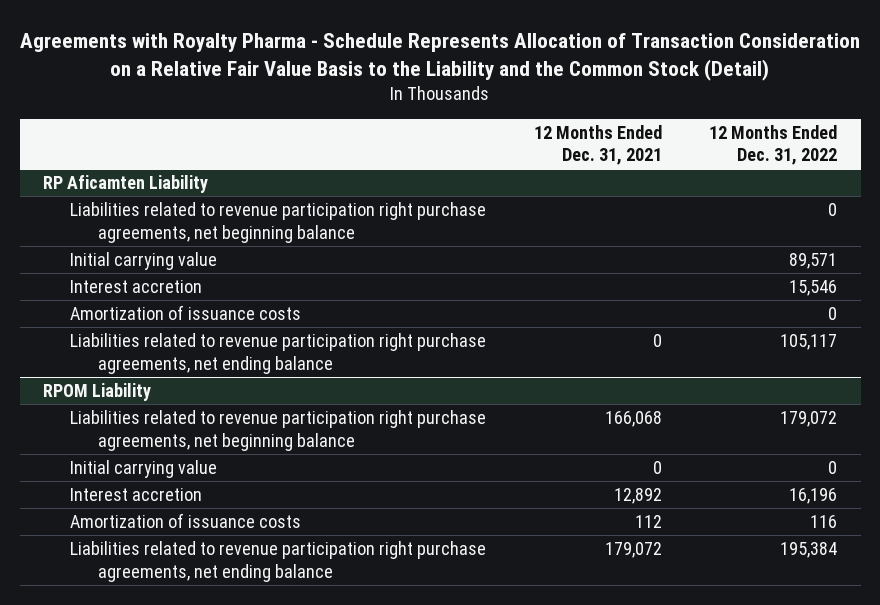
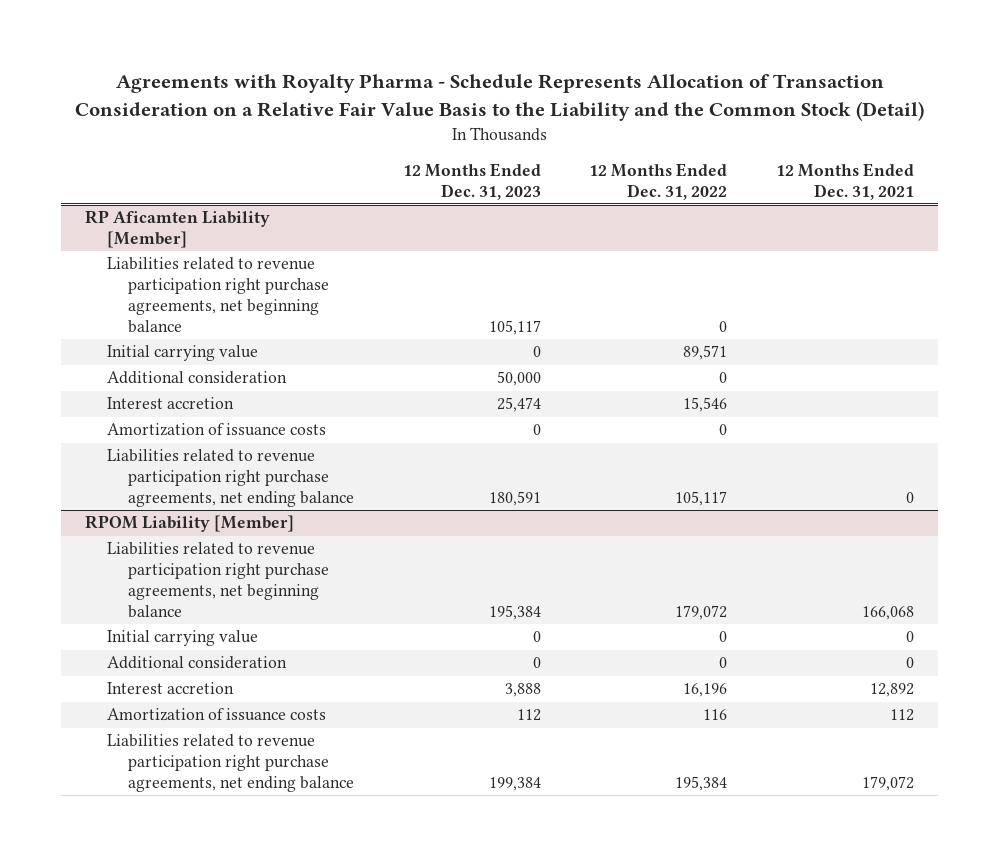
- | 12 Months Ended Dec. 31, 2021 | 12 Months Ended Dec. 31, 2022
+ | 12 Months Ended Dec. 31, 2023 | 12 Months Ended Dec. 31, 2022 | 12 Months Ended Dec. 31, 2021
- RP Aficamten Liability
+ RP Aficamten Liability [Member]
+ Additional consideration | 50,000 | 0 |
- RPOM Liability
+ RPOM Liability [Member]
+ Additional consideration | 0 | 0 | 0

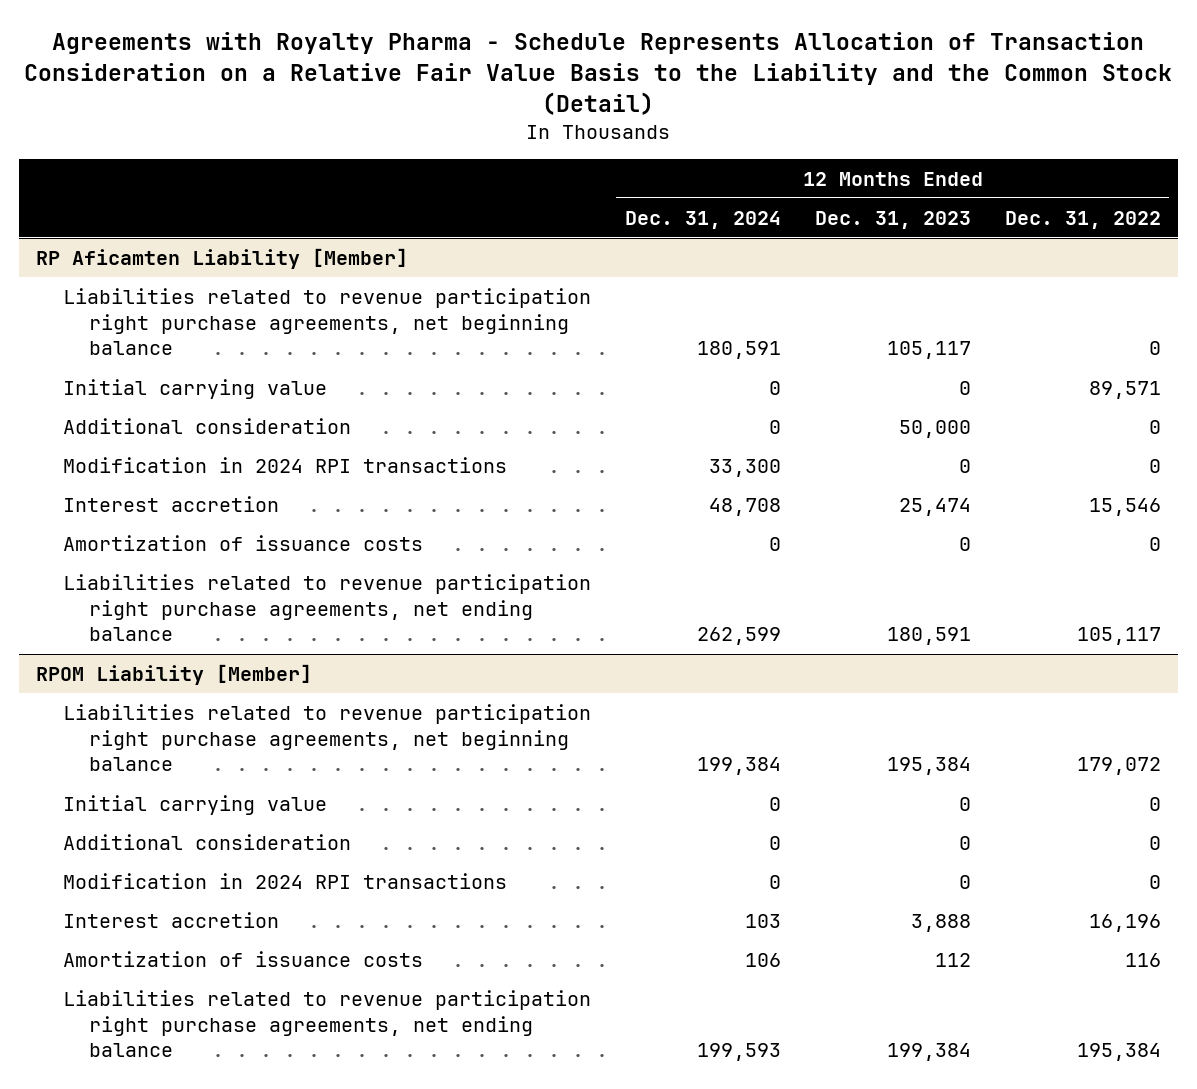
- | 12 Months Ended Dec. 31, 2023 | 12 Months Ended Dec. 31, 2022 | 12 Months Ended Dec. 31, 2021
+ | 12 Months Ended Dec. 31, 2024 | 12 Months Ended Dec. 31, 2023 | 12 Months Ended Dec. 31, 2022
@ RP Aficamten Liability [Member]
+ Modification in 2024 RPI transactions | 33,300 | 0 | 0
@ RPOM Liability [Member]
+ Modification in 2024 RPI transactions | 0 | 0 | 0

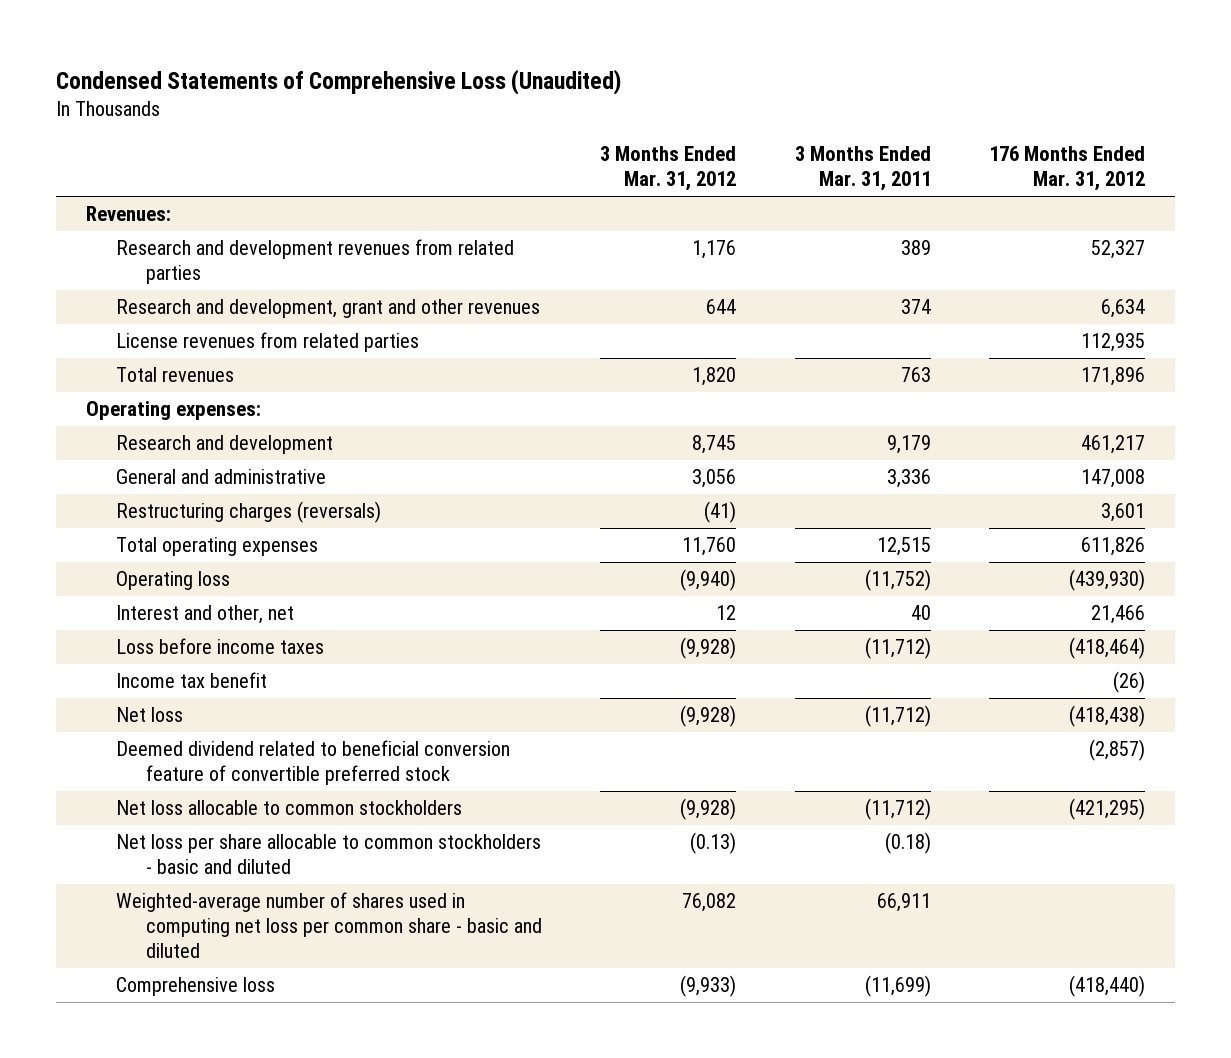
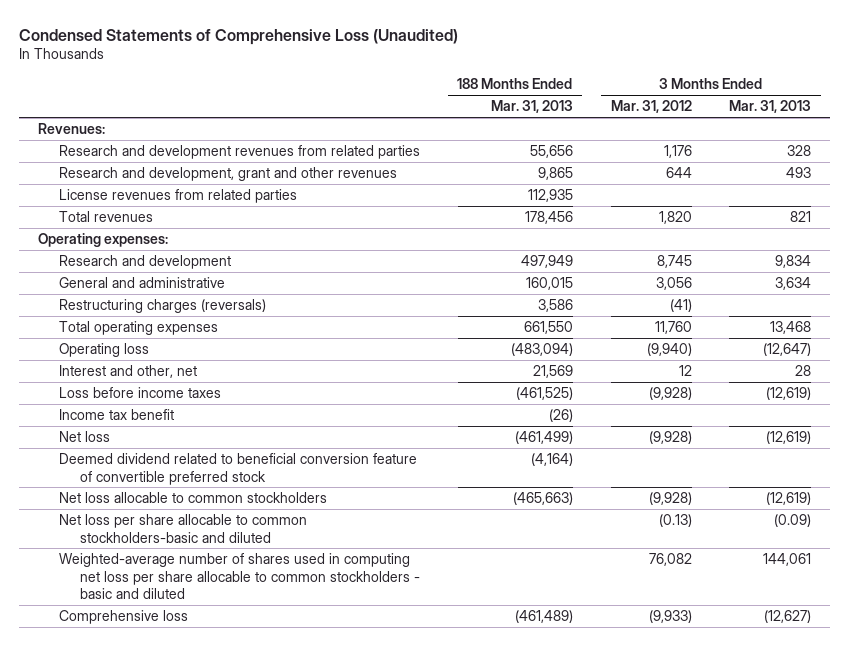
- | 3 Months Ended Mar. 31, 2012 | 3 Months Ended Mar. 31, 2011 | 176 Months Ended Mar. 31, 2012
+ | 188 Months Ended Mar. 31, 2013 | 3 Months Ended Mar. 31, 2012 | 3 Months Ended Mar. 31, 2013
- Net loss per share allocable to common stockholders - basic and diluted | (0.13) | (0.18) |
- Weighted-average number of shares used in computing net loss per common share - basic and diluted | 76,082 | 66,911 |
+ Net loss per share allocable to common stockholders-basic and diluted | | (0.13) | (0.09)
+ Weighted-average number of shares used in computing net loss per share allocable to common stockholders - basic and diluted | | 76,082 | 144,061

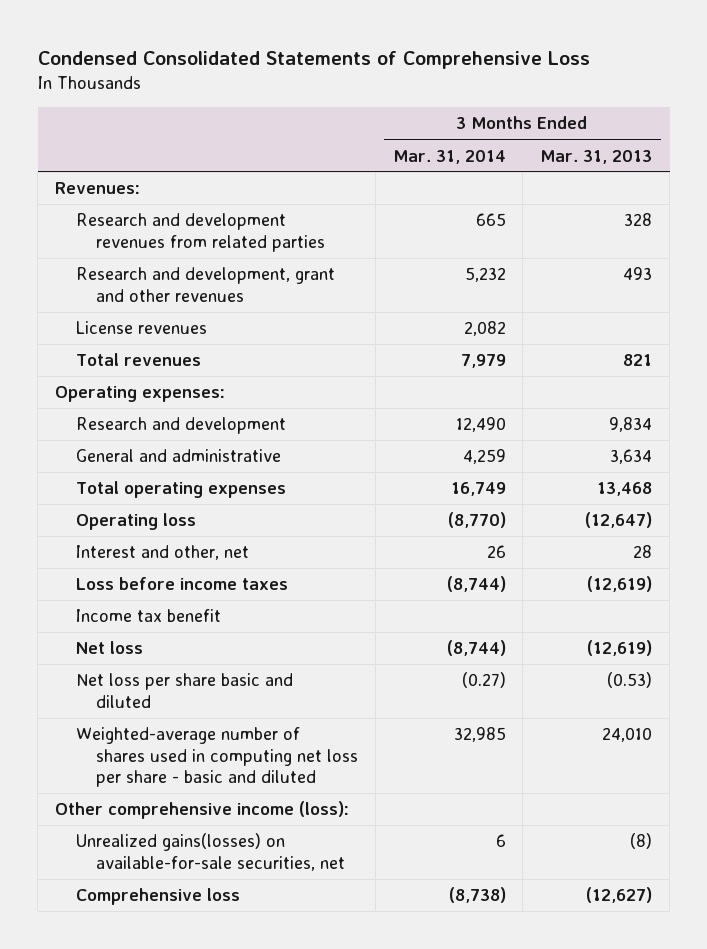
- Condensed Statements of Comprehensive Loss (Unaudited)
+ Condensed Consolidated Statements of Comprehensive Loss
- | 188 Months Ended Mar. 31, 2013 | 3 Months Ended Mar. 31, 2012 | 3 Months Ended Mar. 31, 2013
+ | 3 Months Ended Mar. 31, 2014 | 3 Months Ended Mar. 31, 2013
- License revenues from related parties | 112,935 | |
+ License revenues | 2,082 |
- Restructuring charges (reversals) | 3,586 | (41) |
- Deemed dividend related to beneficial conversion feature of convertible preferred stock | (4,164) | |
- Net loss allocable to common stockholders | (465,663) | (9,928) | (12,619)
- Net loss per share allocable to common stockholders-basic and diluted | | (0.13) | (0.09)
- Weighted-average number of shares used in computing net loss per share allocable to common stockholders - basic and diluted | | 76,082 | 144,061
+ Net loss per share basic and diluted | (0.27) | (0.53)
+ Weighted-average number of shares used in computing net loss per share - basic and diluted | 32,985 | 24,010
+ Other comprehensive income (loss):
+ Unrealized gains(losses) on available-for-sale securities, net | 6 | (8)

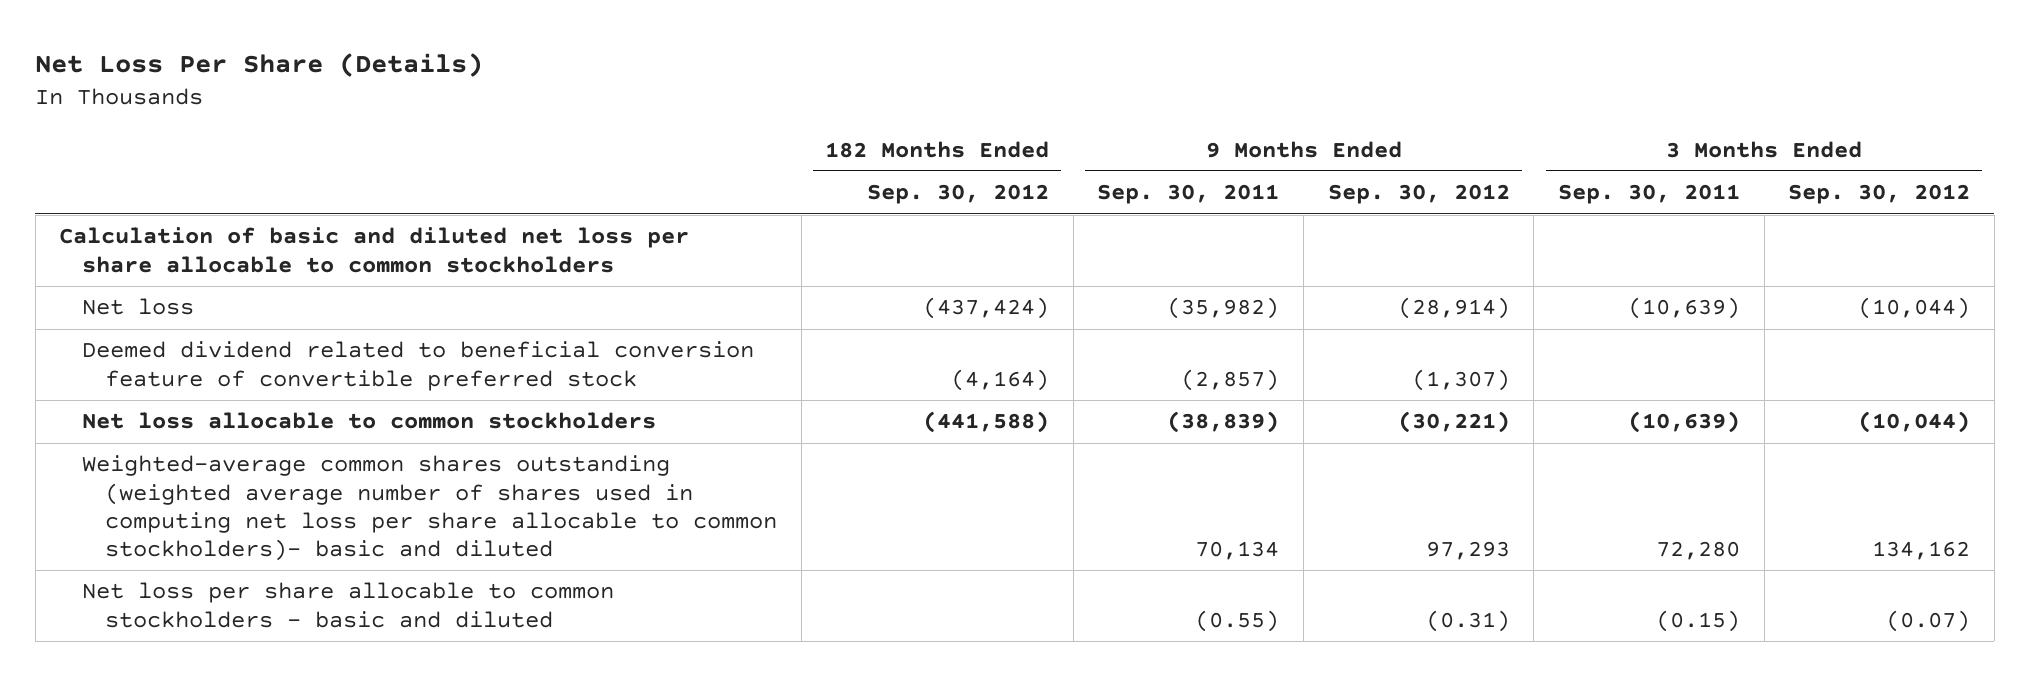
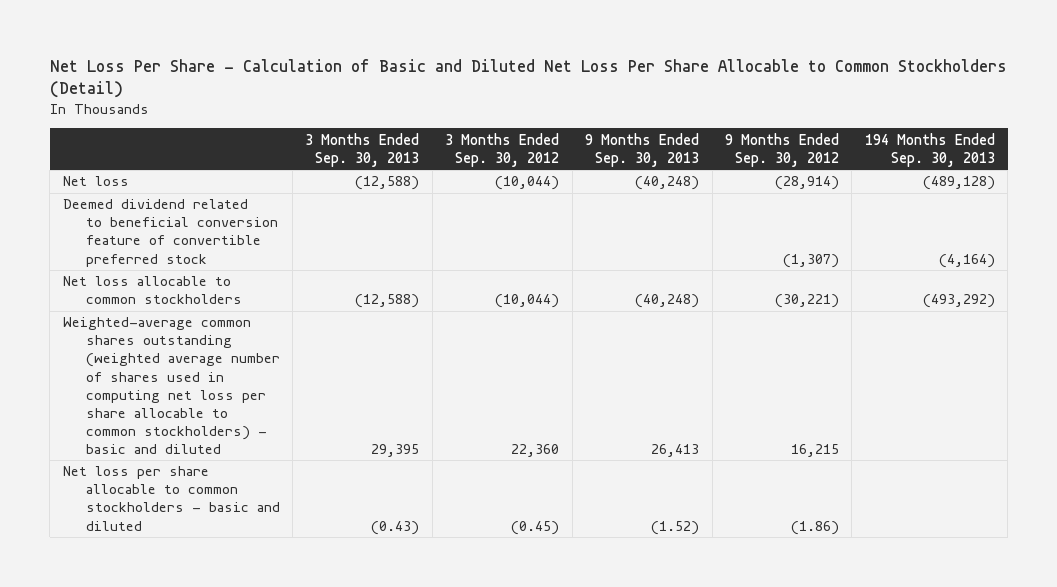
- Net Loss Per Share (Details)
+ Net Loss Per Share - Calculation of Basic and Diluted Net Loss Per Share Allocable to Common Stockholders (Detail)
- | 182 Months Ended Sep. 30, 2012 | 9 Months Ended Sep. 30, 2011 | 9 Months Ended Sep. 30, 2012 | 3 Months Ended Sep. 30, 2011 | 3 Months Ended Sep. 30, 2012
+ | 3 Months Ended Sep. 30, 2013 | 3 Months Ended Sep. 30, 2012 | 9 Months Ended Sep. 30, 2013 | 9 Months Ended Sep. 30, 2012 | 194 Months Ended Sep. 30, 2013
- Calculation of basic and diluted net loss per share allocable to common stockholders
- Weighted-average common shares outstanding (weighted average number of shares used in computing net loss per share allocable to common stockholders)- basic and diluted | | 70,134 | 97,293 | 72,280 | 134,162
- Net loss per share allocable to common stockholders - basic and diluted | | (0.55) | (0.31) | (0.15) | (0.07)
+ Weighted-average common shares outstanding (weighted average number of shares used in computing net loss per share allocable to common stockholders) - basic and diluted | 29,395 | 22,360 | 26,413 | 16,215 |
+ Net loss per share allocable to common stockholders - basic and diluted | (0.43) | (0.45) | (1.52) | (1.86) |

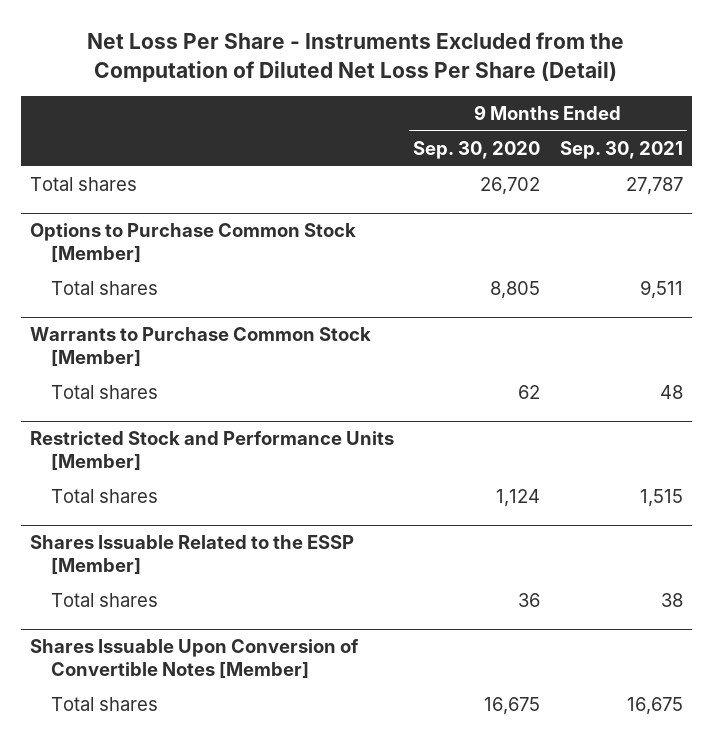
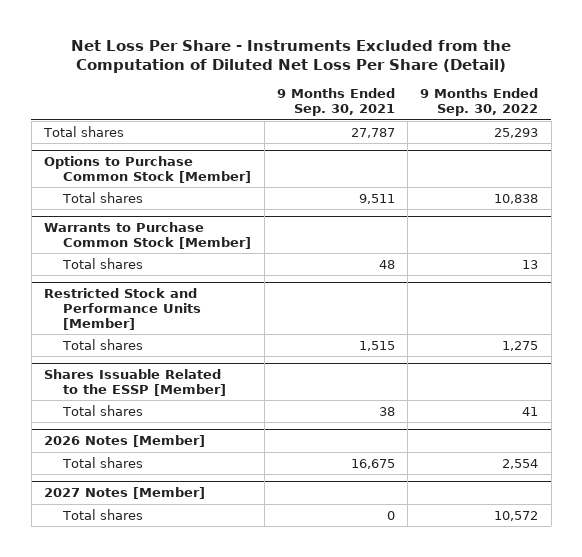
- | 9 Months Ended Sep. 30, 2020 | 9 Months Ended Sep. 30, 2021
+ | 9 Months Ended Sep. 30, 2021 | 9 Months Ended Sep. 30, 2022
- Shares Issuable Upon Conversion of Convertible Notes [Member]
+ 2026 Notes [Member]
+ 2027 Notes [Member]
+ Total shares | 0 | 10,572

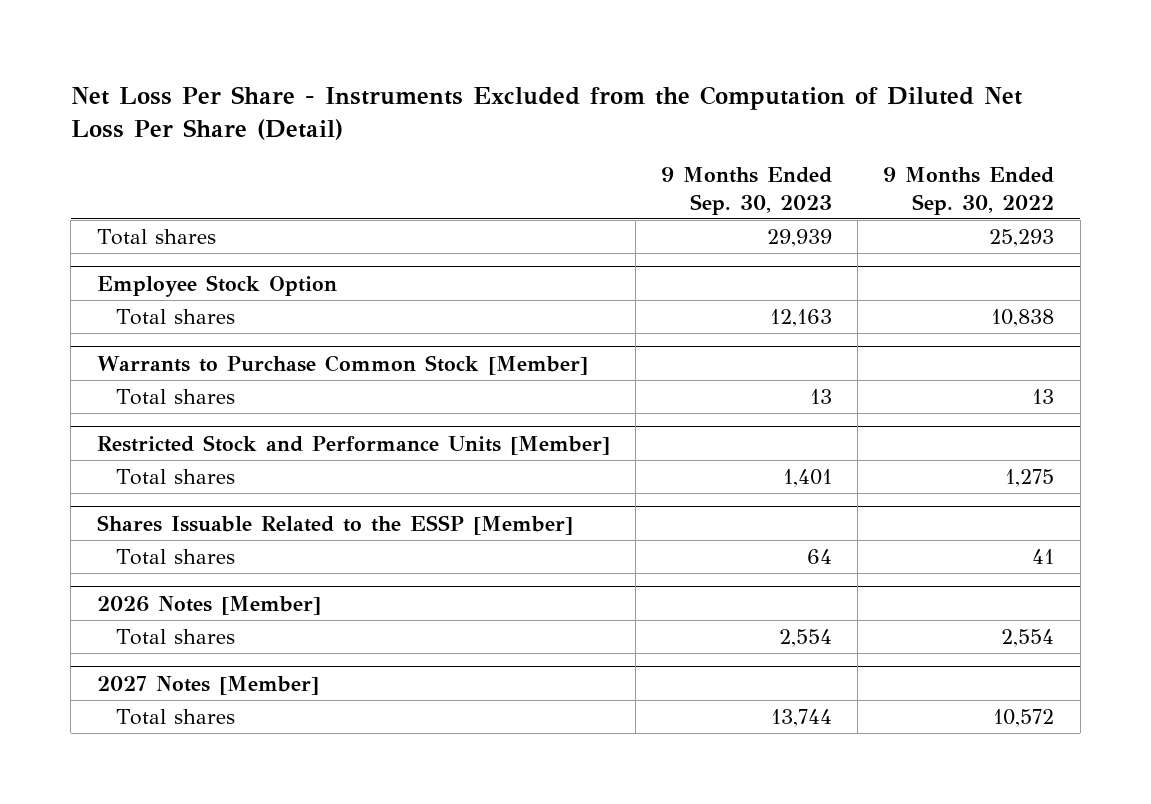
- | 9 Months Ended Sep. 30, 2021 | 9 Months Ended Sep. 30, 2022
+ | 9 Months Ended Sep. 30, 2023 | 9 Months Ended Sep. 30, 2022
- Options to Purchase Common Stock [Member]
+ Employee Stock Option

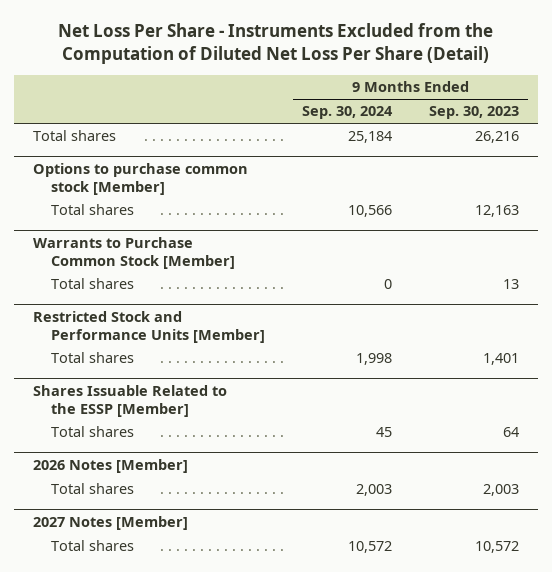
- | 9 Months Ended Sep. 30, 2023 | 9 Months Ended Sep. 30, 2022
+ | 9 Months Ended Sep. 30, 2024 | 9 Months Ended Sep. 30, 2023
- Total shares | 29,939 | 25,293
- Employee Stock Option
+ Total shares | 25,184 | 26,216
+ Options to purchase common stock [Member]
@ 2026 Notes [Member]
- Total shares | 2,554 | 2,554
+ Total shares | 2,003 | 2,003
@ 2027 Notes [Member]
- Total shares | 13,744 | 10,572
+ Total shares | 10,572 | 10,572

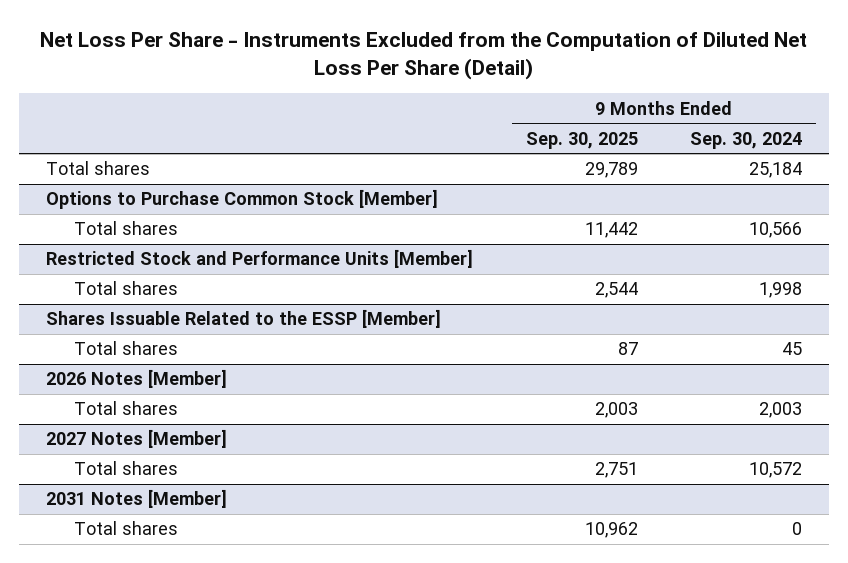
- | 9 Months Ended Sep. 30, 2024 | 9 Months Ended Sep. 30, 2023
+ | 9 Months Ended Sep. 30, 2025 | 9 Months Ended Sep. 30, 2024
- Options to purchase common stock [Member]
+ Options to Purchase Common Stock [Member]
- Warrants to Purchase Common Stock [Member]
- Total shares | 0 | 13
+ 2031 Notes [Member]
+ Total shares | 10,962 | 0

